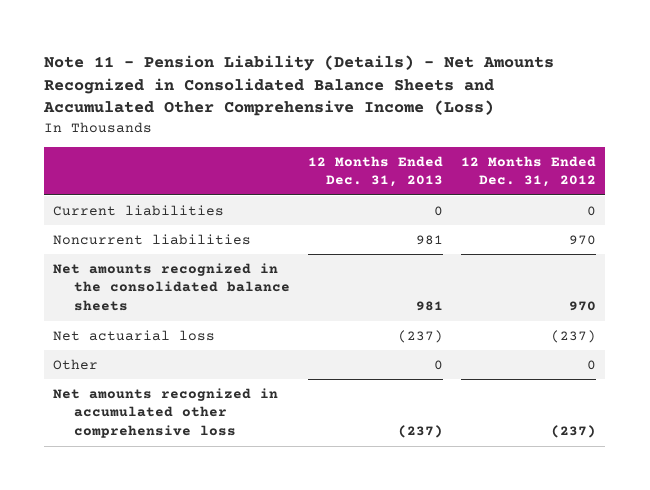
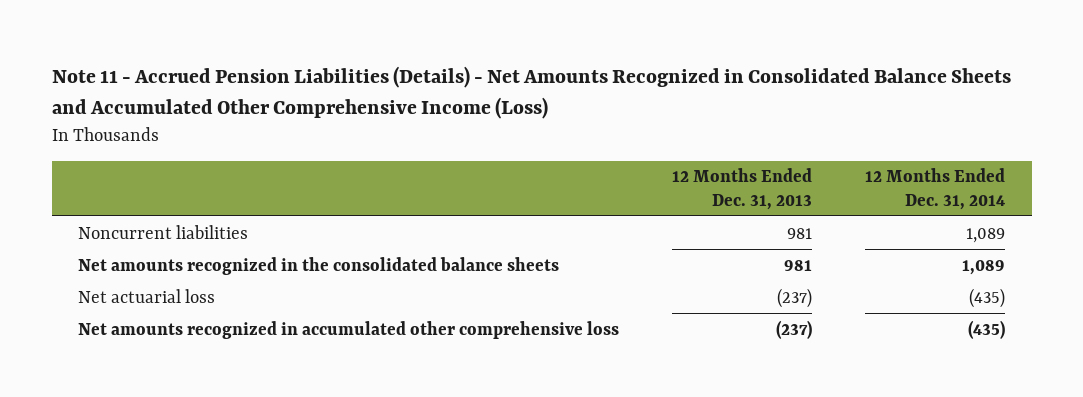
- Note 11 - Pension Liability (Details) - Net Amounts Recognized in Consolidated Balance Sheets and Accumulated Other Comprehensive Income (Loss)
+ Note 11 - Accrued Pension Liabilities (Details) - Net Amounts Recognized in Consolidated Balance Sheets and Accumulated Other Comprehensive Income (Loss)
- | 12 Months Ended Dec. 31, 2013 | 12 Months Ended Dec. 31, 2012
+ | 12 Months Ended Dec. 31, 2013 | 12 Months Ended Dec. 31, 2014
- Current liabilities | 0 | 0
- Other | 0 | 0

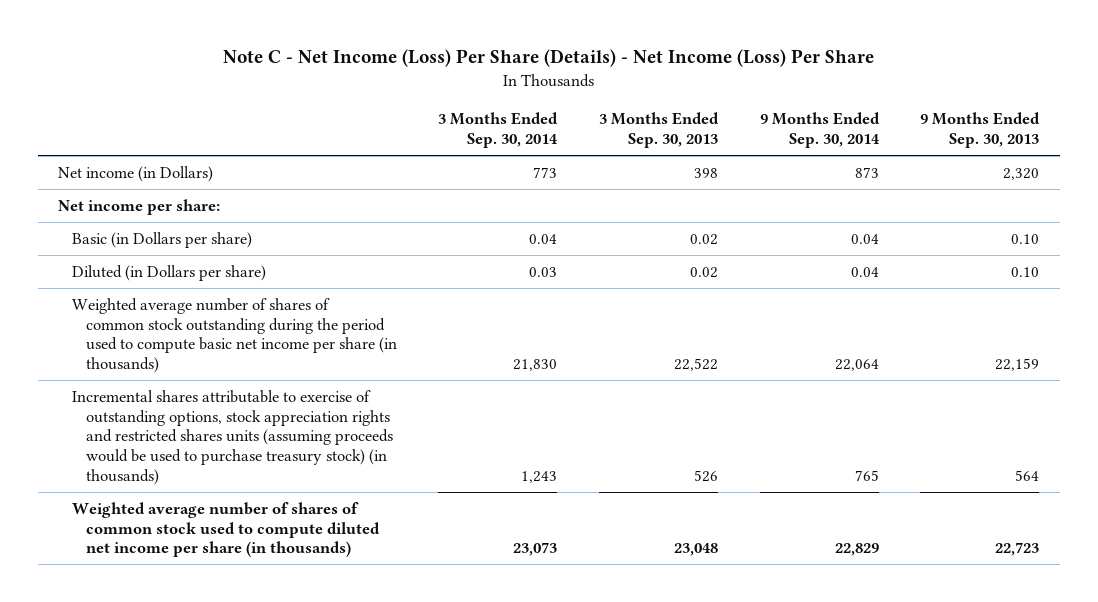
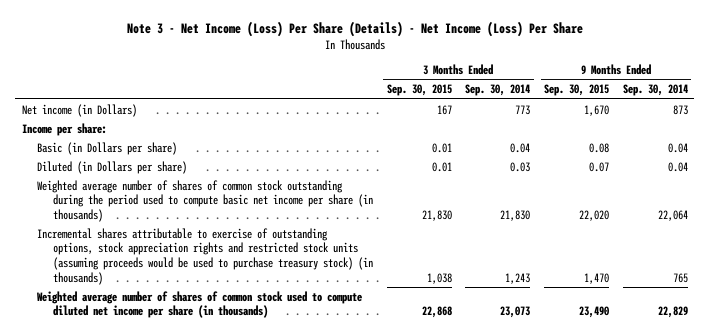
- Note C - Net Income (Loss) Per Share (Details) - Net Income (Loss) Per Share
+ Note 3 - Net Income (Loss) Per Share (Details) - Net Income (Loss) Per Share
- | 3 Months Ended Sep. 30, 2014 | 3 Months Ended Sep. 30, 2013 | 9 Months Ended Sep. 30, 2014 | 9 Months Ended Sep. 30, 2013
+ | 3 Months Ended Sep. 30, 2015 | 3 Months Ended Sep. 30, 2014 | 9 Months Ended Sep. 30, 2015 | 9 Months Ended Sep. 30, 2014
- Net income per share:
+ Income per share:
- Incremental shares attributable to exercise of outstanding options, stock appreciation rights and restricted shares units (assuming proceeds would be used to purchase treasury stock) (in thousands) | 1,243 | 526 | 765 | 564
+ Incremental shares attributable to exercise of outstanding options, stock appreciation rights and restricted stock units (assuming proceeds would be used to purchase treasury stock) (in thousands) | 1,038 | 1,243 | 1,470 | 765

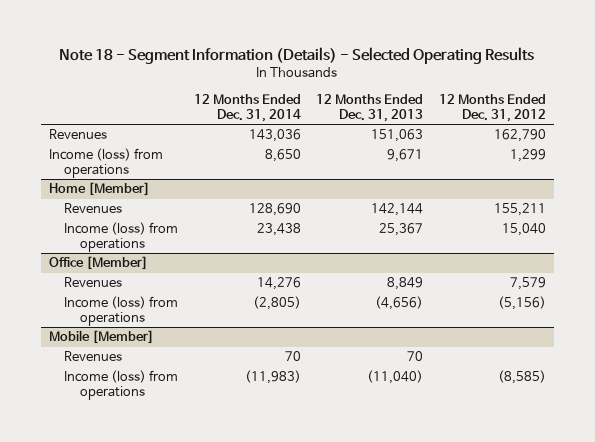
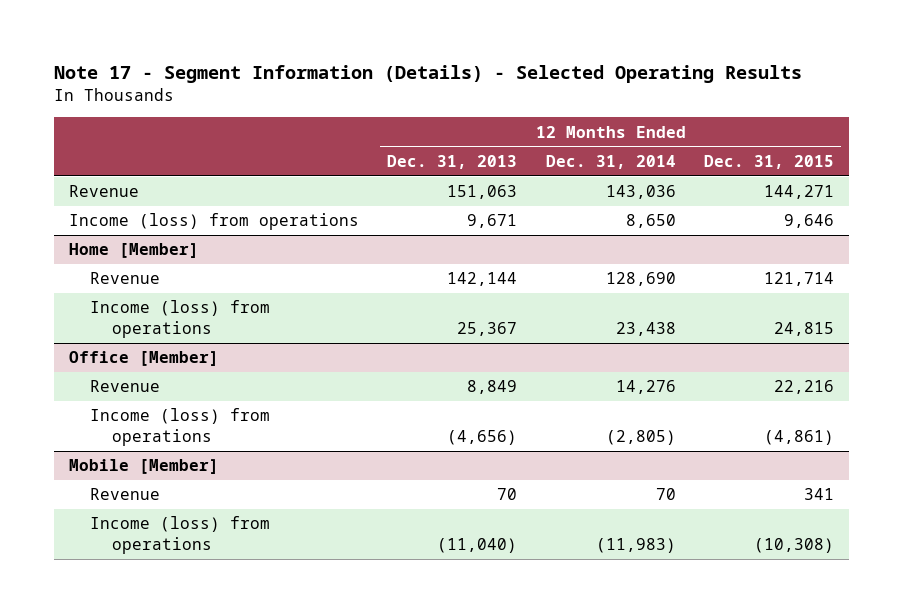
- Note 18 - Segment Information (Details) - Selected Operating Results
+ Note 17 - Segment Information (Details) - Selected Operating Results
- | 12 Months Ended Dec. 31, 2014 | 12 Months Ended Dec. 31, 2013 | 12 Months Ended Dec. 31, 2012
+ | 12 Months Ended Dec. 31, 2013 | 12 Months Ended Dec. 31, 2014 | 12 Months Ended Dec. 31, 2015
- Revenues | 143,036 | 151,063 | 162,790
+ Revenue | 151,063 | 143,036 | 144,271
@ Home [Member]
- Revenues | 128,690 | 142,144 | 155,211
+ Revenue | 142,144 | 128,690 | 121,714
@ Office [Member]
- Revenues | 14,276 | 8,849 | 7,579
+ Revenue | 8,849 | 14,276 | 22,216
@ Mobile [Member]
- Revenues | 70 | 70 |
+ Revenue | 70 | 70 | 341

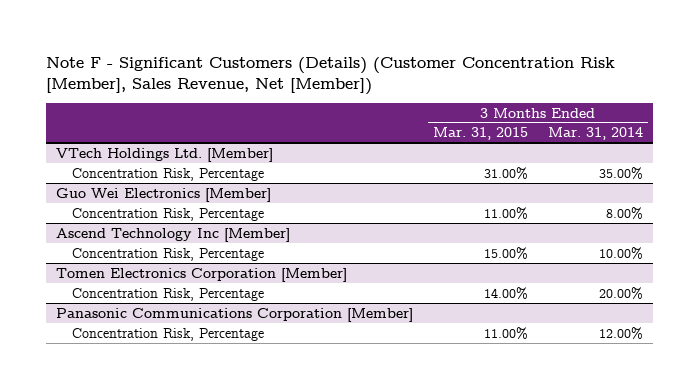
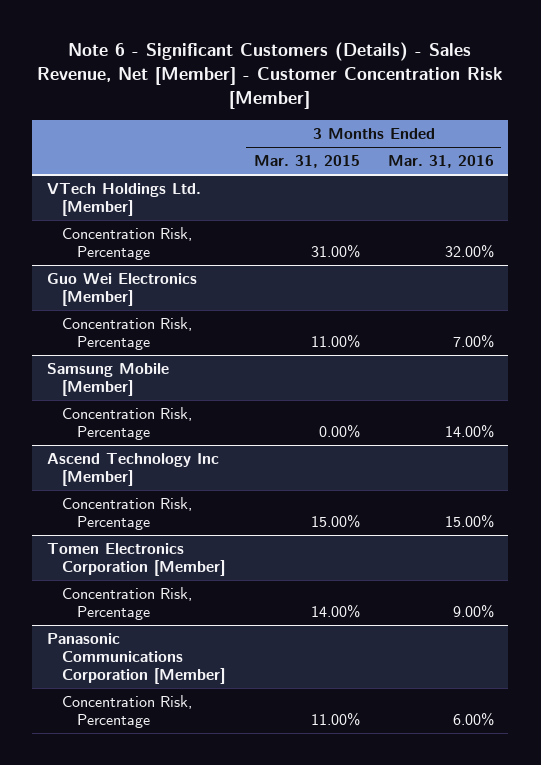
- Note F - Significant Customers (Details) (Customer Concentration Risk [Member], Sales Revenue, Net [Member])
+ Note 6 - Significant Customers (Details) - Sales Revenue, Net [Member] - Customer Concentration Risk [Member]
- | 3 Months Ended Mar. 31, 2015 | 3 Months Ended Mar. 31, 2014
+ | 3 Months Ended Mar. 31, 2015 | 3 Months Ended Mar. 31, 2016
+ Samsung Mobile [Member]
+ Concentration Risk, Percentage | 0.00% | 14.00%

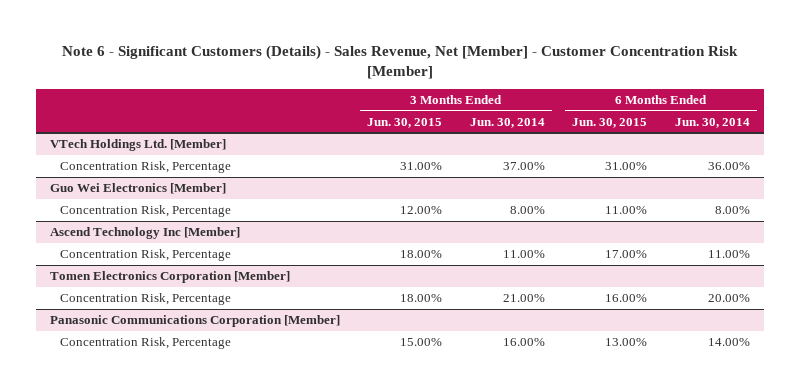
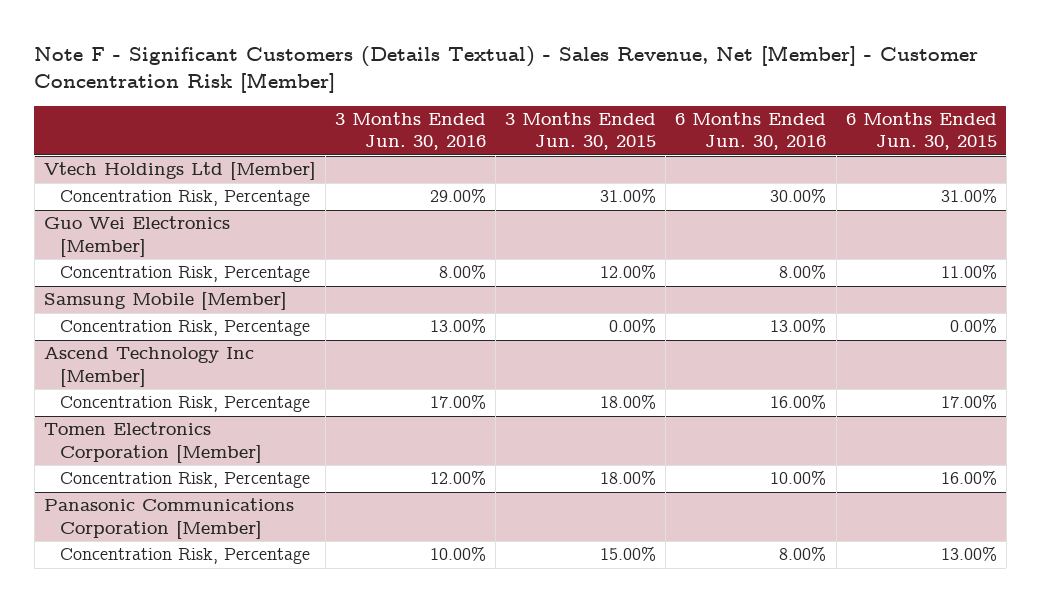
- Note 6 - Significant Customers (Details) - Sales Revenue, Net [Member] - Customer Concentration Risk [Member]
+ Note F - Significant Customers (Details Textual) - Sales Revenue, Net [Member] - Customer Concentration Risk [Member]
- | 3 Months Ended Jun. 30, 2015 | 3 Months Ended Jun. 30, 2014 | 6 Months Ended Jun. 30, 2015 | 6 Months Ended Jun. 30, 2014
+ | 3 Months Ended Jun. 30, 2016 | 3 Months Ended Jun. 30, 2015 | 6 Months Ended Jun. 30, 2016 | 6 Months Ended Jun. 30, 2015
- VTech Holdings Ltd. [Member]
+ Vtech Holdings Ltd [Member]
+ Samsung Mobile [Member]
+ Concentration Risk, Percentage | 13.00% | 0.00% | 13.00% | 0.00%

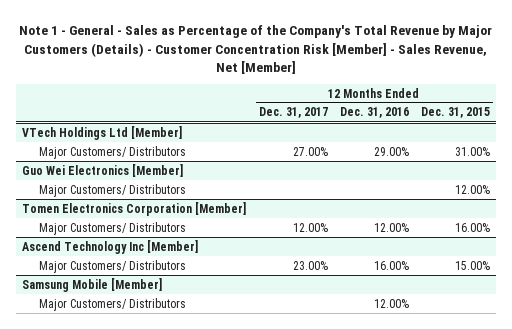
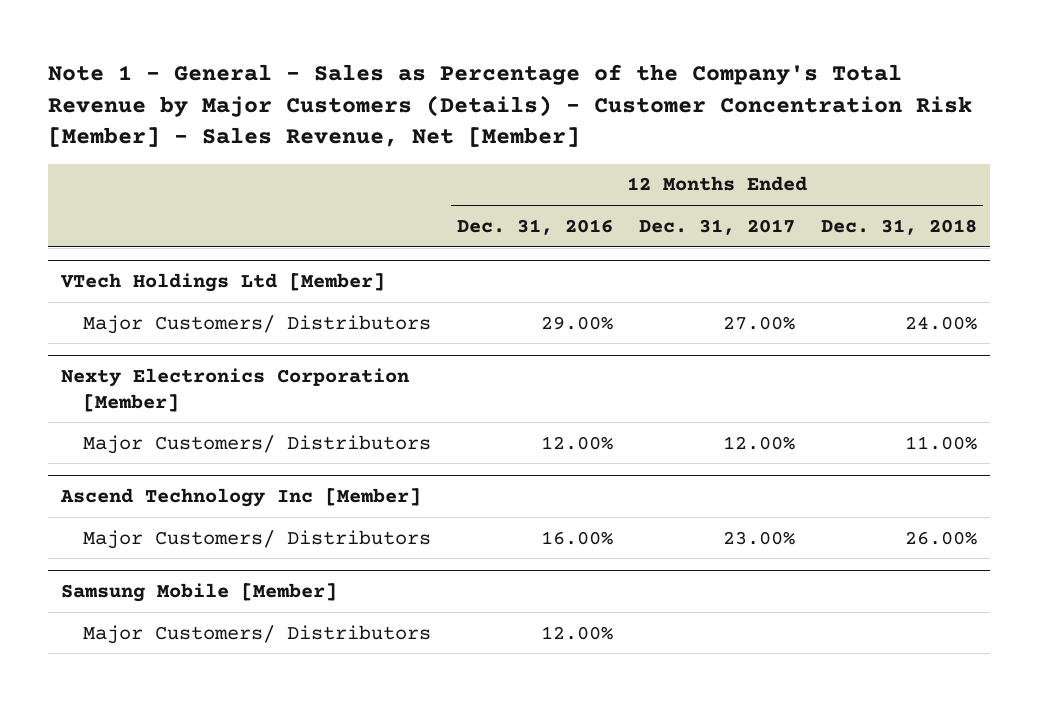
- | 12 Months Ended Dec. 31, 2017 | 12 Months Ended Dec. 31, 2016 | 12 Months Ended Dec. 31, 2015
+ | 12 Months Ended Dec. 31, 2016 | 12 Months Ended Dec. 31, 2017 | 12 Months Ended Dec. 31, 2018
- Guo Wei Electronics [Member]
- Major Customers/ Distributors | | | 12.00%
- Tomen Electronics Corporation [Member]
+ Nexty Electronics Corporation [Member]

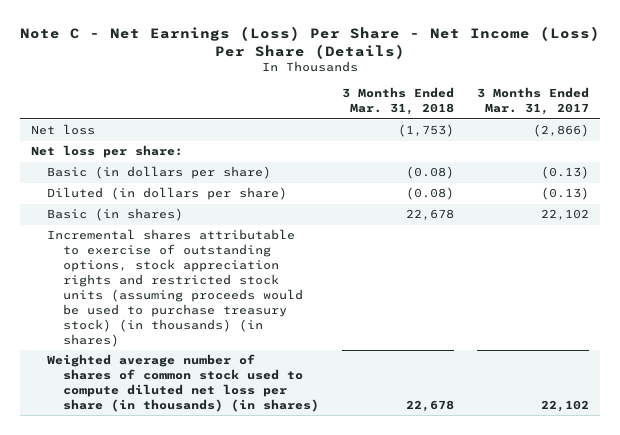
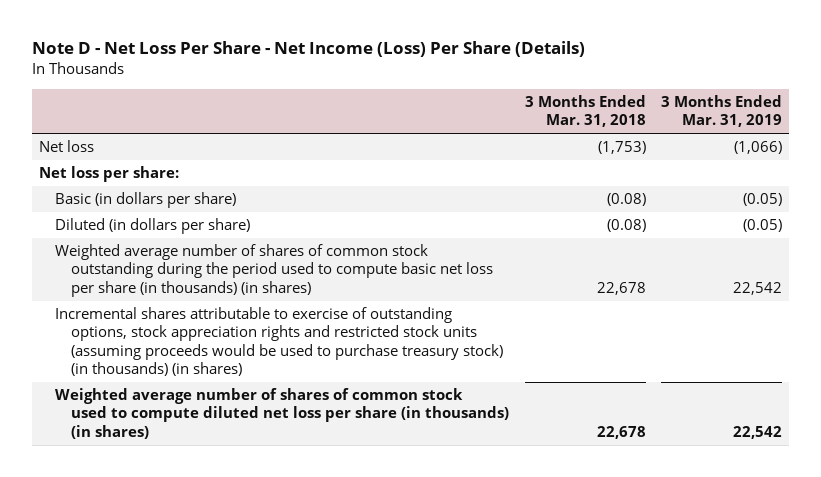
- Note C - Net Earnings (Loss) Per Share - Net Income (Loss) Per Share (Details)
+ Note D - Net Loss Per Share - Net Income (Loss) Per Share (Details)
- | 3 Months Ended Mar. 31, 2018 | 3 Months Ended Mar. 31, 2017
+ | 3 Months Ended Mar. 31, 2018 | 3 Months Ended Mar. 31, 2019
- Basic (in shares) | 22,678 | 22,102
+ Weighted average number of shares of common stock outstanding during the period used to compute basic net loss per share (in thousands) (in shares) | 22,678 | 22,542

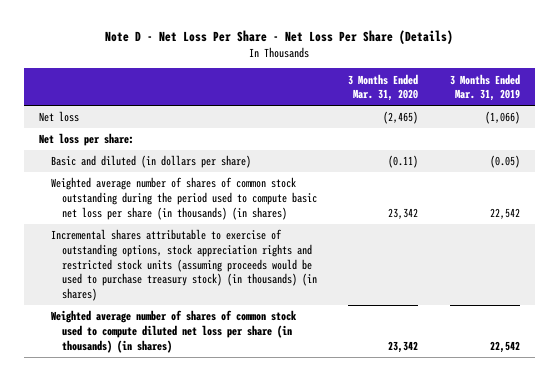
- Note D - Net Loss Per Share - Net Income (Loss) Per Share (Details)
+ Note D - Net Loss Per Share - Net Loss Per Share (Details)
- | 3 Months Ended Mar. 31, 2018 | 3 Months Ended Mar. 31, 2019
+ | 3 Months Ended Mar. 31, 2020 | 3 Months Ended Mar. 31, 2019
- Basic (in dollars per share) | (0.08) | (0.05)
- Diluted (in dollars per share) | (0.08) | (0.05)
+ Basic and diluted (in dollars per share) | (0.11) | (0.05)

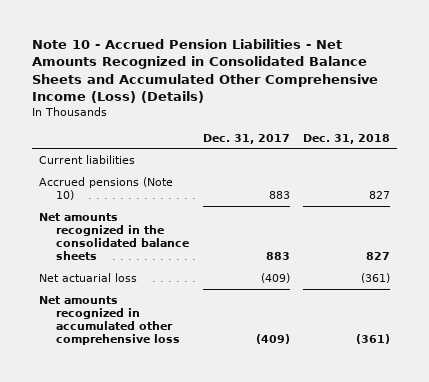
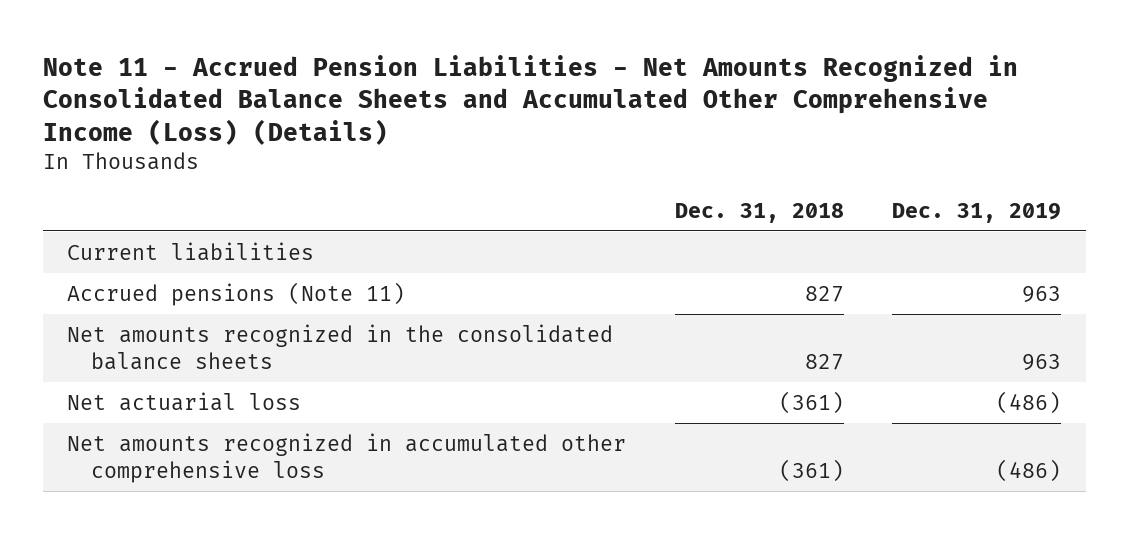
- Note 10 - Accrued Pension Liabilities - Net Amounts Recognized in Consolidated Balance Sheets and Accumulated Other Comprehensive Income (Loss) (Details)
+ Note 11 - Accrued Pension Liabilities - Net Amounts Recognized in Consolidated Balance Sheets and Accumulated Other Comprehensive Income (Loss) (Details)
- | Dec. 31, 2017 | Dec. 31, 2018
+ | Dec. 31, 2018 | Dec. 31, 2019
- Accrued pensions (Note 10) | 883 | 827
+ Accrued pensions (Note 11) | 827 | 963

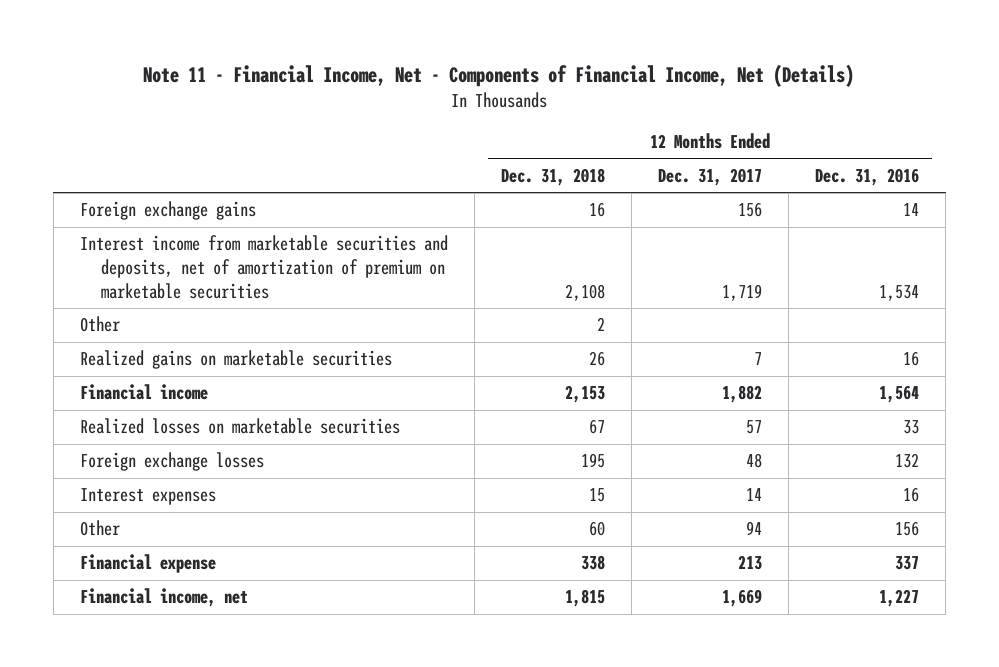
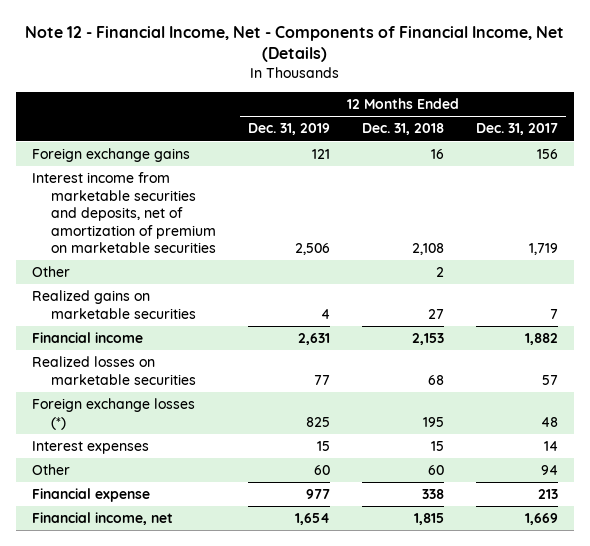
- Note 11 - Financial Income, Net - Components of Financial Income, Net (Details)
+ Note 12 - Financial Income, Net - Components of Financial Income, Net (Details)
- | 12 Months Ended Dec. 31, 2018 | 12 Months Ended Dec. 31, 2017 | 12 Months Ended Dec. 31, 2016
+ | 12 Months Ended Dec. 31, 2019 | 12 Months Ended Dec. 31, 2018 | 12 Months Ended Dec. 31, 2017
- Realized gains on marketable securities | 26 | 7 | 16
+ Realized gains on marketable securities | 4 | 27 | 7
- Realized losses on marketable securities | 67 | 57 | 33
- Foreign exchange losses | 195 | 48 | 132
+ Realized losses on marketable securities | 77 | 68 | 57
+ Foreign exchange losses (*) | 825 | 195 | 48

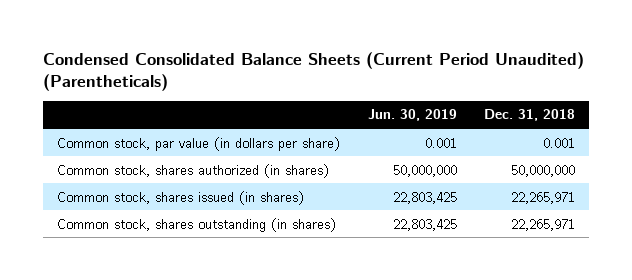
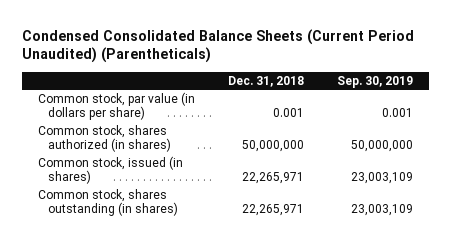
- | Jun. 30, 2019 | Dec. 31, 2018
+ | Dec. 31, 2018 | Sep. 30, 2019
- Common stock, shares issued (in shares) | 22,803,425 | 22,265,971
+ Common stock, issued (in shares) | 22,265,971 | 23,003,109

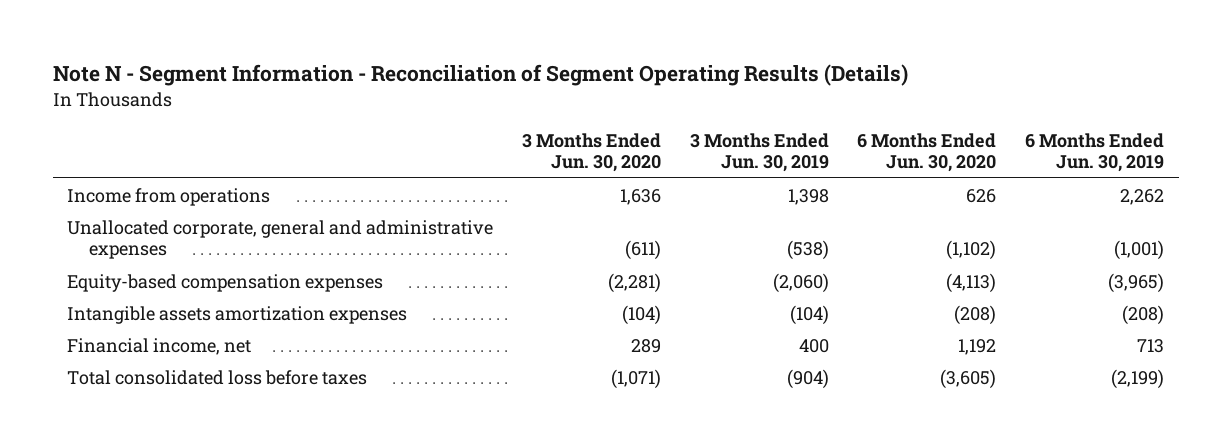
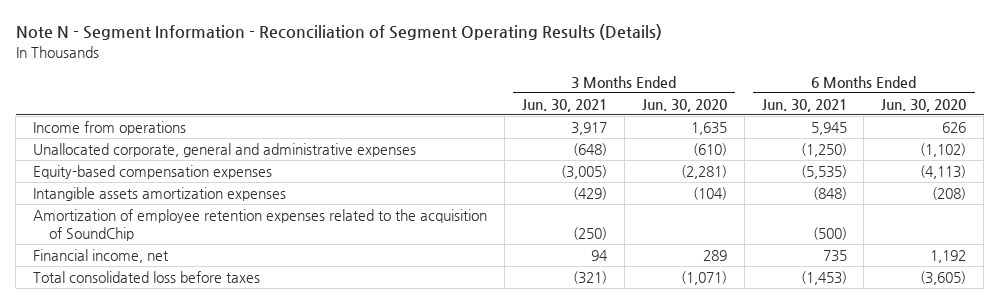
- | 3 Months Ended Jun. 30, 2020 | 3 Months Ended Jun. 30, 2019 | 6 Months Ended Jun. 30, 2020 | 6 Months Ended Jun. 30, 2019
+ | 3 Months Ended Jun. 30, 2021 | 3 Months Ended Jun. 30, 2020 | 6 Months Ended Jun. 30, 2021 | 6 Months Ended Jun. 30, 2020
- Income from operations | 1,636 | 1,398 | 626 | 2,262
- Unallocated corporate, general and administrative expenses | (611) | (538) | (1,102) | (1,001)
+ Income from operations | 3,917 | 1,635 | 5,945 | 626
+ Unallocated corporate, general and administrative expenses | (648) | (610) | (1,250) | (1,102)
+ Amortization of employee retention expenses related to the acquisition of SoundChip | (250) | | (500) |

